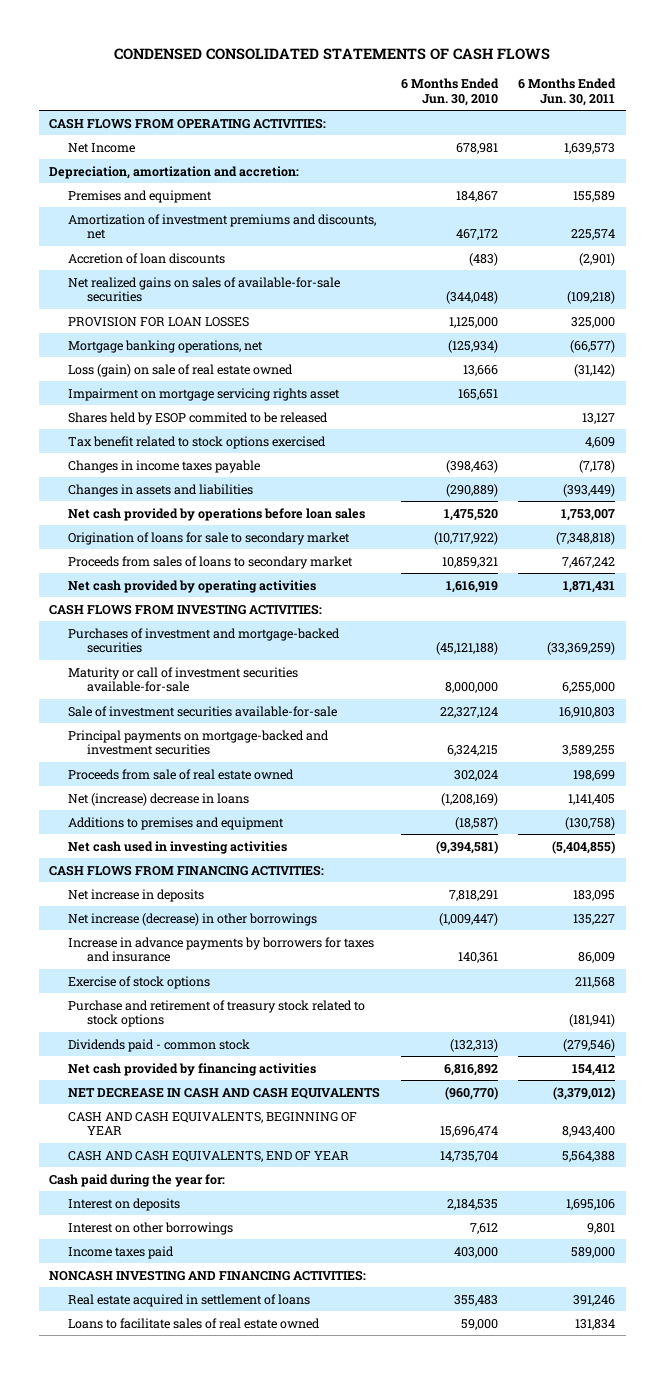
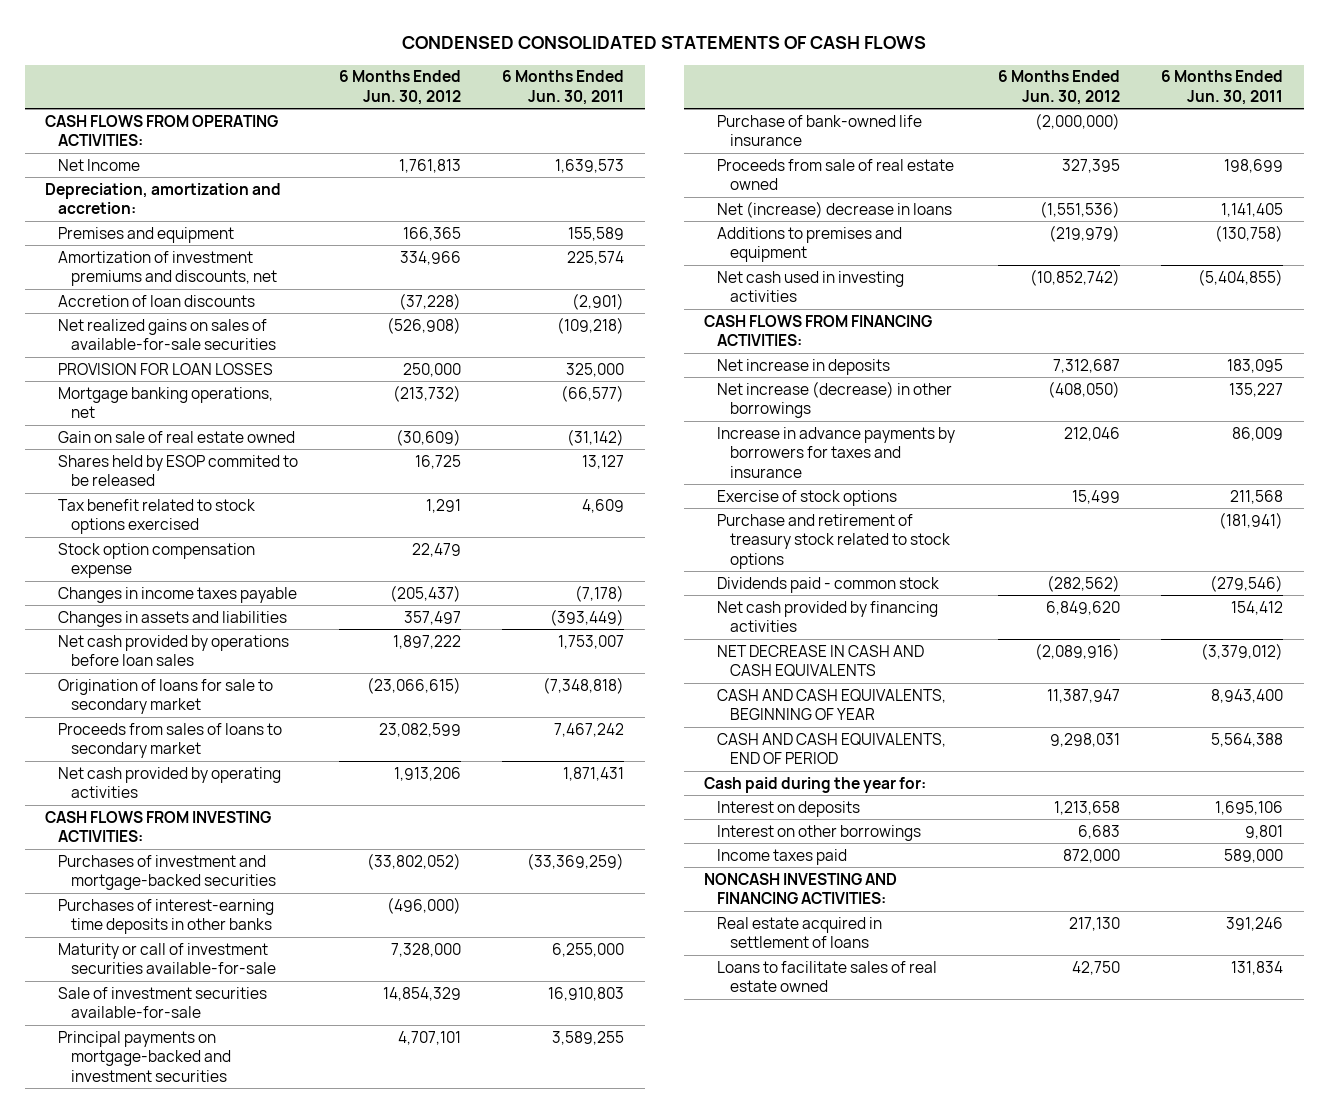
- | 6 Months Ended Jun. 30, 2010 | 6 Months Ended Jun. 30, 2011
+ | 6 Months Ended Jun. 30, 2012 | 6 Months Ended Jun. 30, 2011
- Loss (gain) on sale of real estate owned | 13,666 | (31,142)
- Impairment on mortgage servicing rights asset | 165,651 |
+ Gain on sale of real estate owned | (30,609) | (31,142)
+ Stock option compensation expense | 22,479 |
+ Purchases of interest-earning time deposits in other banks | (496,000) |
+ Purchase of bank-owned life insurance | (2,000,000) |
- CASH AND CASH EQUIVALENTS, END OF YEAR | 14,735,704 | 5,564,388
+ CASH AND CASH EQUIVALENTS, END OF PERIOD | 9,298,031 | 5,564,388

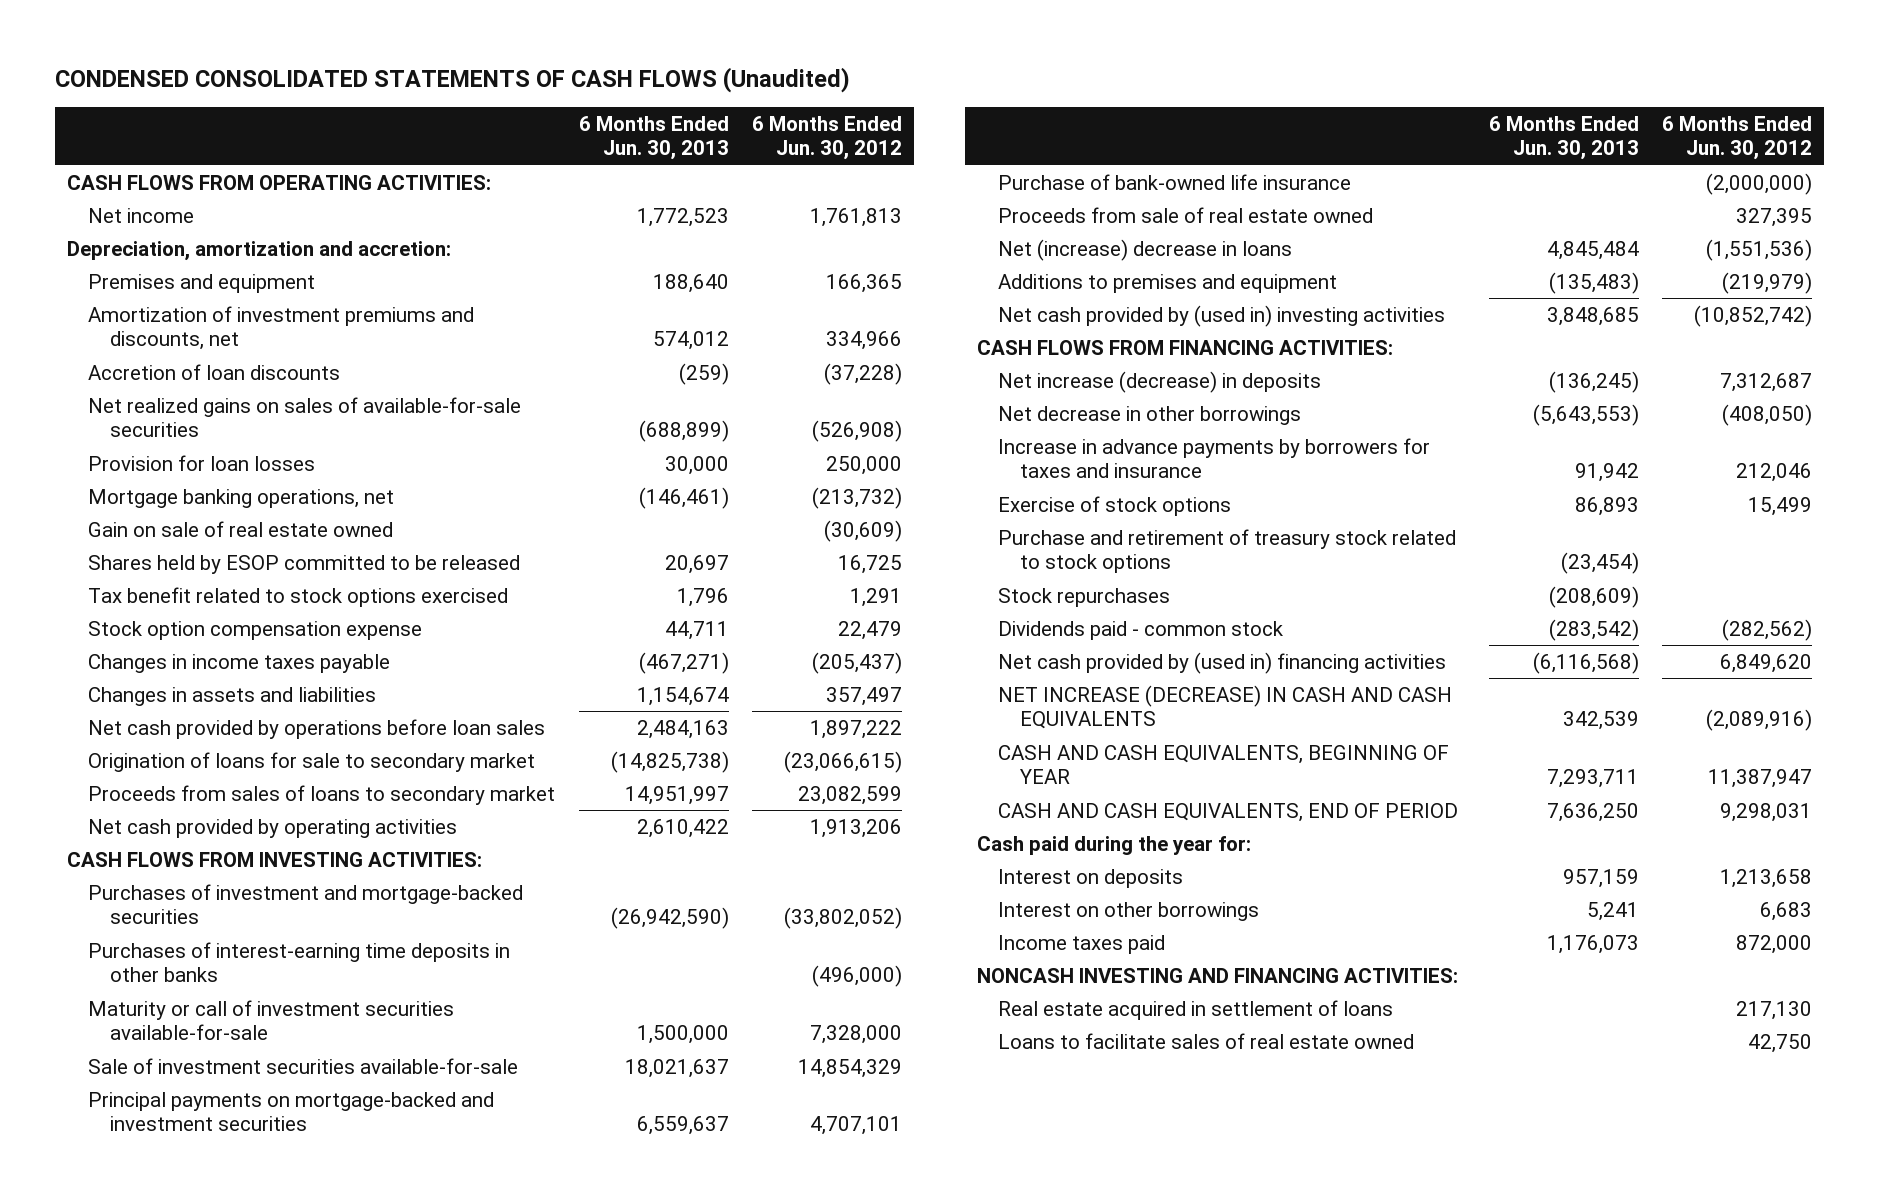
- CONDENSED CONSOLIDATED STATEMENTS OF CASH FLOWS
+ CONDENSED CONSOLIDATED STATEMENTS OF CASH FLOWS (Unaudited)
- | 6 Months Ended Jun. 30, 2012 | 6 Months Ended Jun. 30, 2011
+ | 6 Months Ended Jun. 30, 2013 | 6 Months Ended Jun. 30, 2012
- Net Income | 1,761,813 | 1,639,573
+ Net income | 1,772,523 | 1,761,813
- PROVISION FOR LOAN LOSSES | 250,000 | 325,000
+ Provision for loan losses | 30,000 | 250,000
- Shares held by ESOP commited to be released | 16,725 | 13,127
+ Shares held by ESOP committed to be released | 20,697 | 16,725
- Net cash used in investing activities | (10,852,742) | (5,404,855)
+ Net cash provided by (used in) investing activities | 3,848,685 | (10,852,742)
- Net increase in deposits | 7,312,687 | 183,095
- Net increase (decrease) in other borrowings | (408,050) | 135,227
+ Net increase (decrease) in deposits | (136,245) | 7,312,687
+ Net decrease in other borrowings | (5,643,553) | (408,050)
+ Stock repurchases | (208,609) |
- Net cash provided by financing activities | 6,849,620 | 154,412
- NET DECREASE IN CASH AND CASH EQUIVALENTS | (2,089,916) | (3,379,012)
+ Net cash provided by (used in) financing activities | (6,116,568) | 6,849,620
+ NET INCREASE (DECREASE) IN CASH AND CASH EQUIVALENTS | 342,539 | (2,089,916)

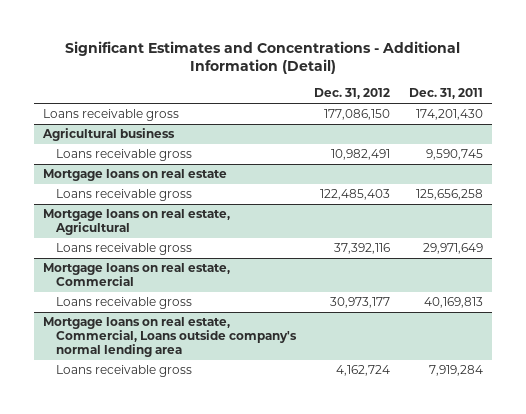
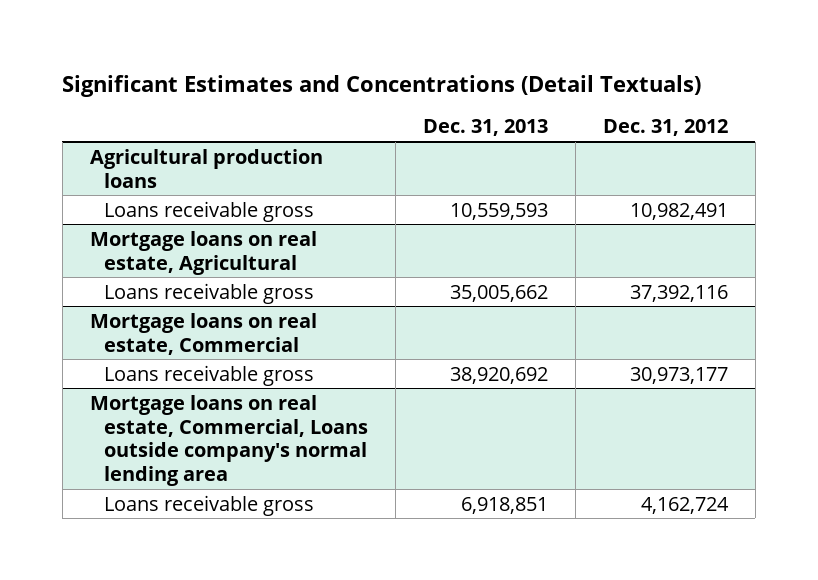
- Significant Estimates and Concentrations - Additional Information (Detail)
+ Significant Estimates and Concentrations (Detail Textuals)
- | Dec. 31, 2012 | Dec. 31, 2011
+ | Dec. 31, 2013 | Dec. 31, 2012
- Loans receivable gross | 177,086,150 | 174,201,430
- Agricultural business
+ Agricultural production loans
- Mortgage loans on real estate
- Loans receivable gross | 122,485,403 | 125,656,258

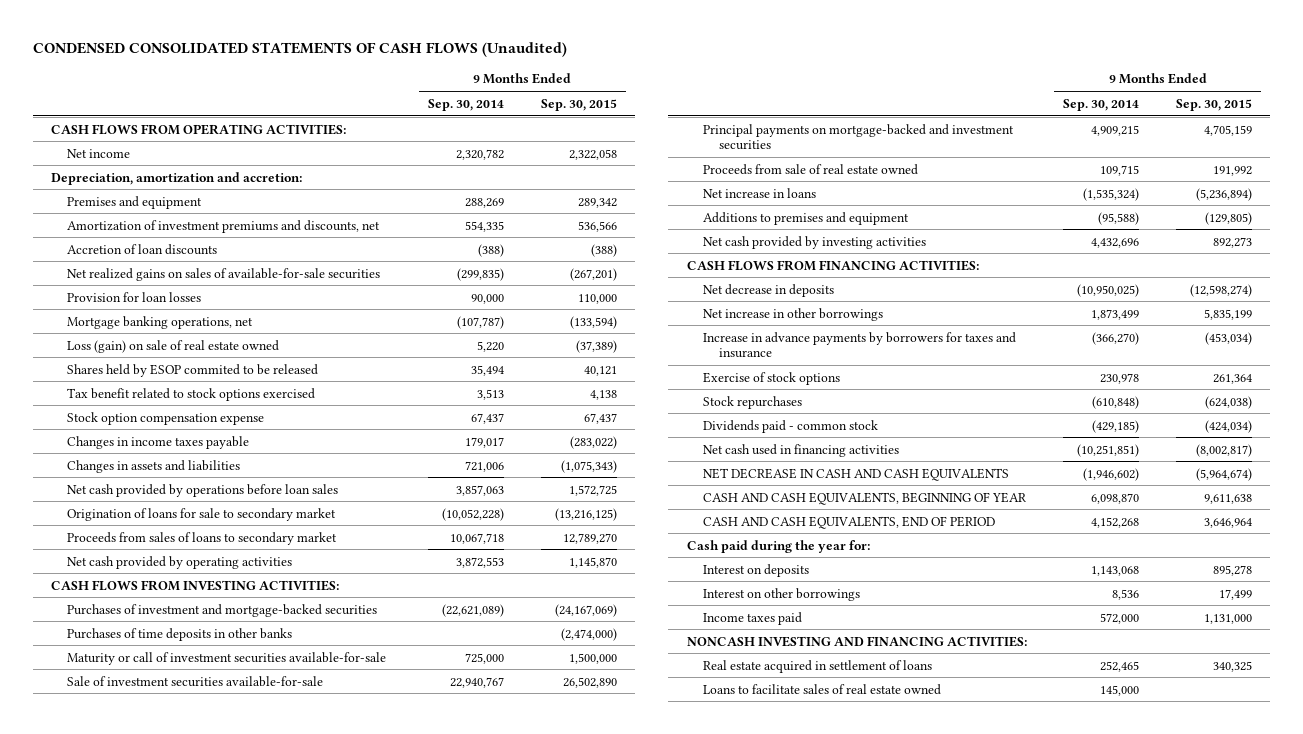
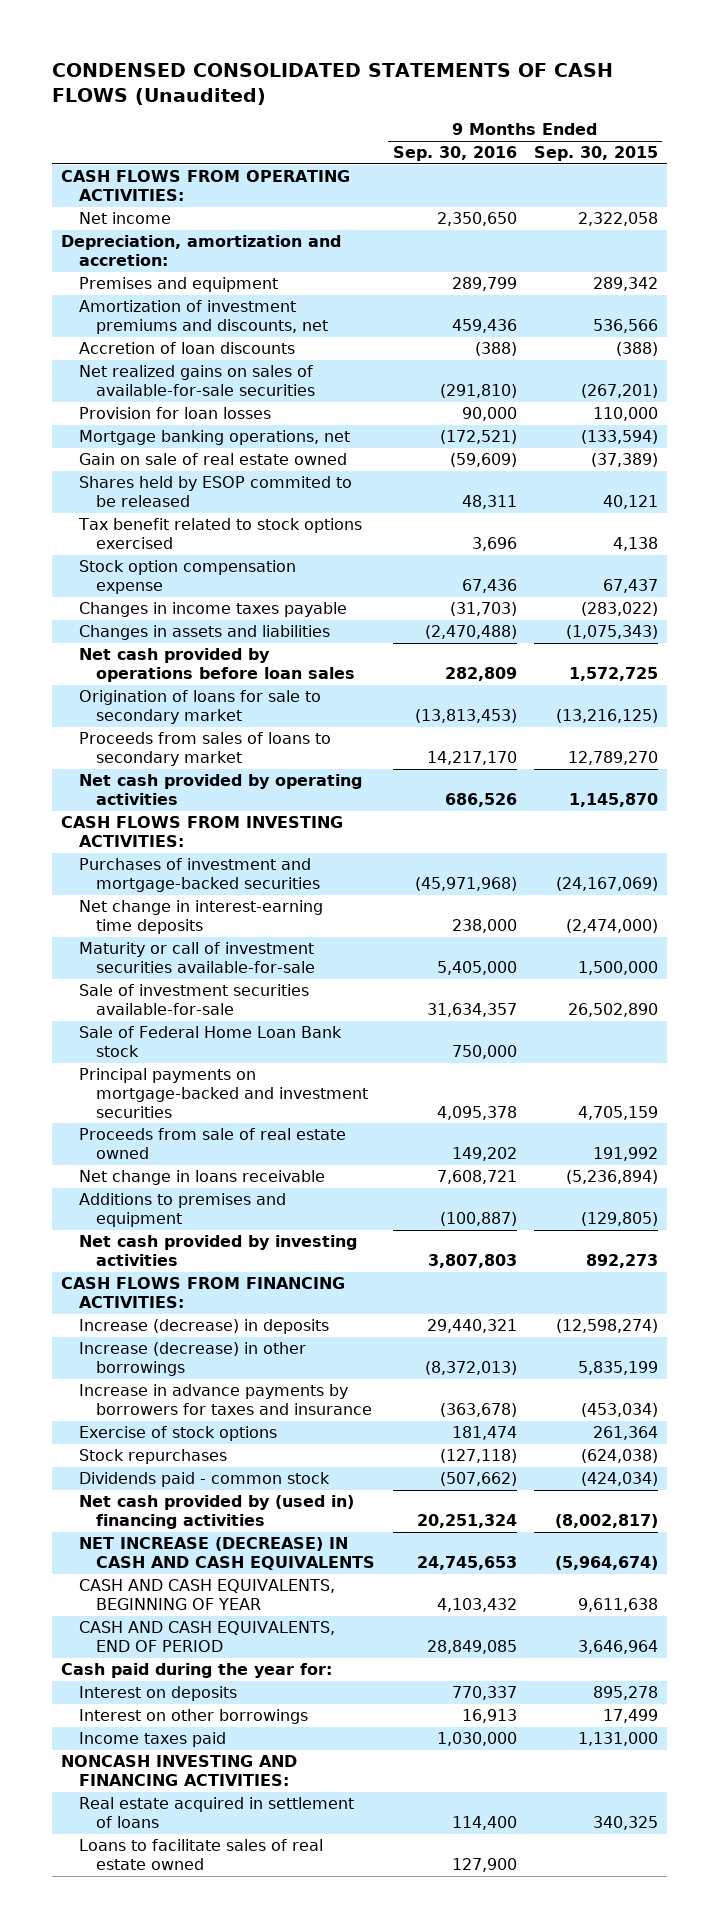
- | 9 Months Ended Sep. 30, 2014 | 9 Months Ended Sep. 30, 2015
+ | 9 Months Ended Sep. 30, 2016 | 9 Months Ended Sep. 30, 2015
- Loss (gain) on sale of real estate owned | 5,220 | (37,389)
+ Gain on sale of real estate owned | (59,609) | (37,389)
- Purchases of time deposits in other banks | | (2,474,000)
+ Net change in interest-earning time deposits | 238,000 | (2,474,000)
+ Sale of Federal Home Loan Bank stock | 750,000 |
- Net increase in loans | (1,535,324) | (5,236,894)
+ Net change in loans receivable | 7,608,721 | (5,236,894)
- Net decrease in deposits | (10,950,025) | (12,598,274)
- Net increase in other borrowings | 1,873,499 | 5,835,199
+ Increase (decrease) in deposits | 29,440,321 | (12,598,274)
+ Increase (decrease) in other borrowings | (8,372,013) | 5,835,199
- Net cash used in financing activities | (10,251,851) | (8,002,817)
- NET DECREASE IN CASH AND CASH EQUIVALENTS | (1,946,602) | (5,964,674)
+ Net cash provided by (used in) financing activities | 20,251,324 | (8,002,817)
+ NET INCREASE (DECREASE) IN CASH AND CASH EQUIVALENTS | 24,745,653 | (5,964,674)

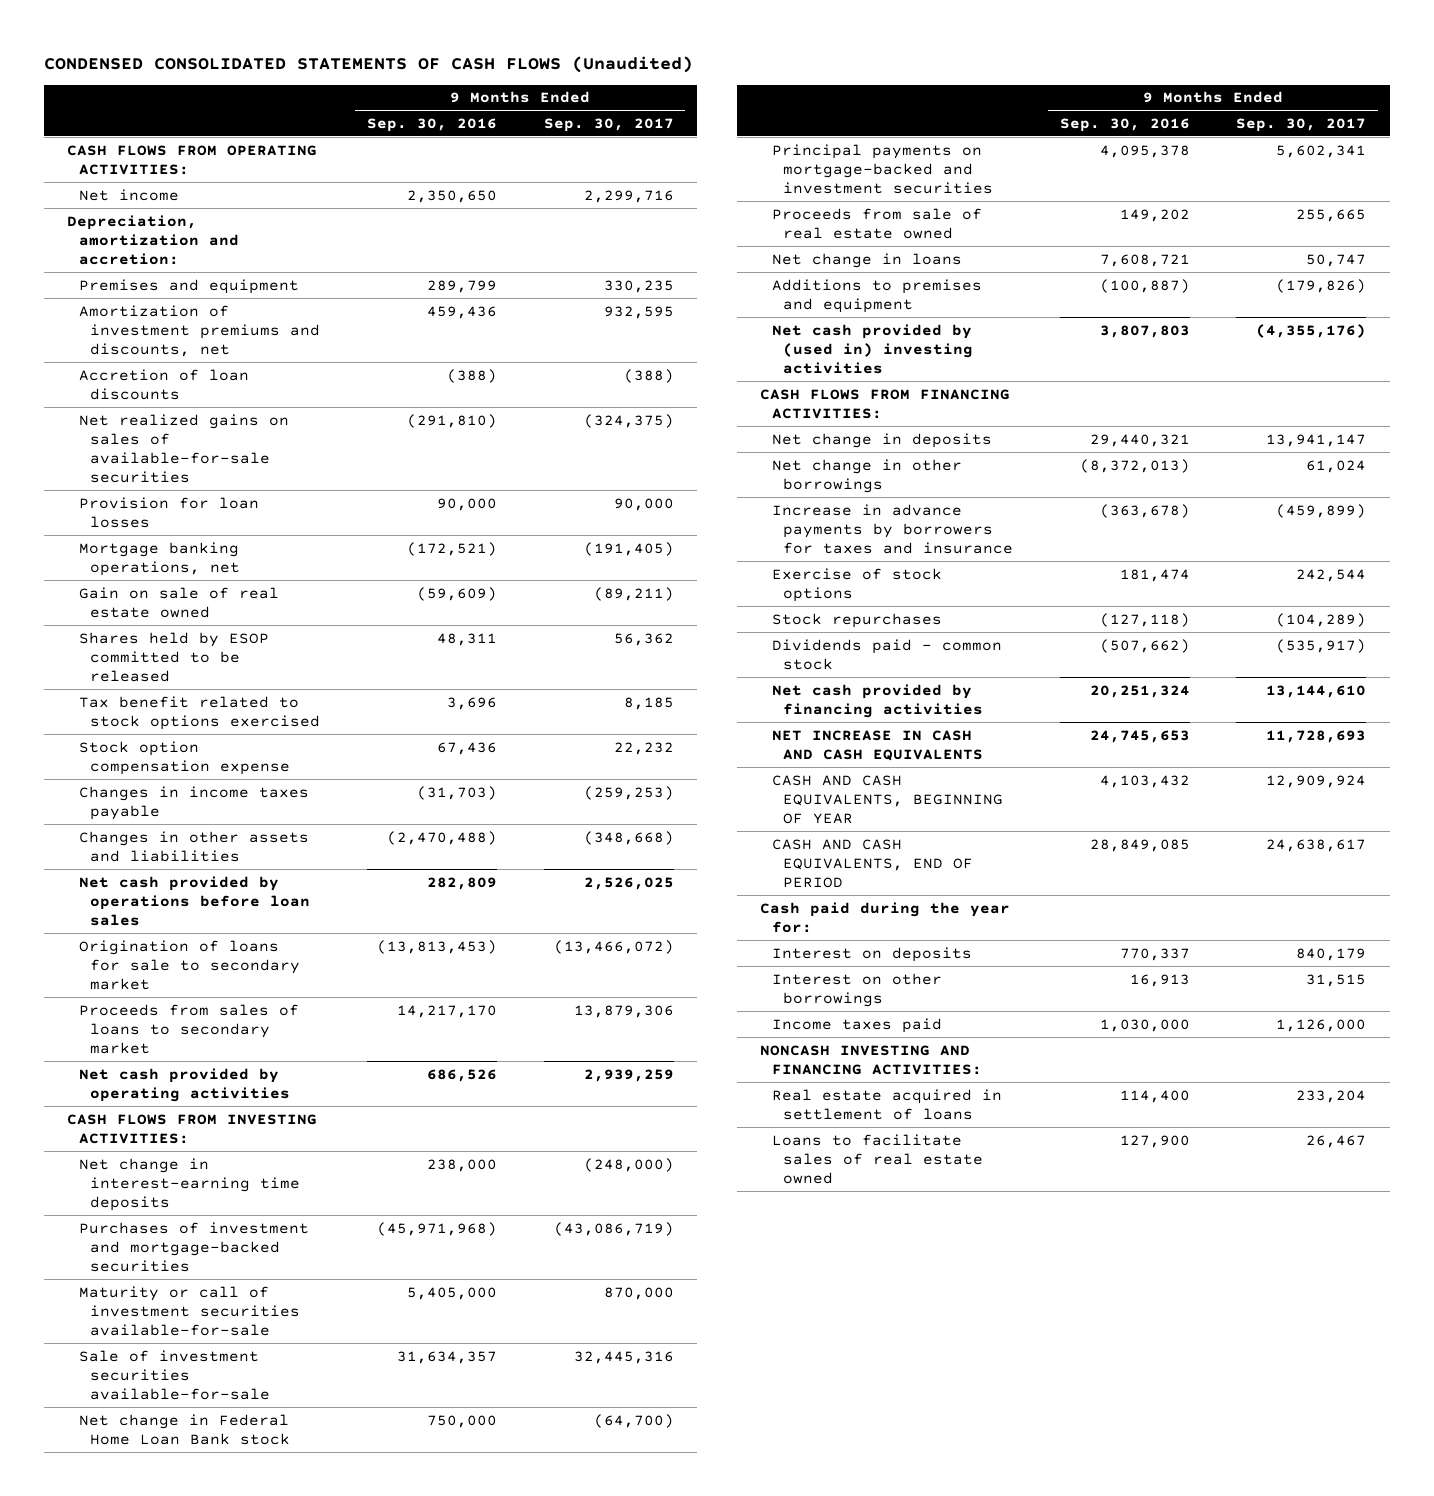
- | 9 Months Ended Sep. 30, 2016 | 9 Months Ended Sep. 30, 2015
+ | 9 Months Ended Sep. 30, 2016 | 9 Months Ended Sep. 30, 2017
- Shares held by ESOP commited to be released | 48,311 | 40,121
+ Shares held by ESOP committed to be released | 48,311 | 56,362
- Changes in assets and liabilities | (2,470,488) | (1,075,343)
+ Changes in other assets and liabilities | (2,470,488) | (348,668)
moved down: Purchases of investment and mortgage-backed securities | (45,971,968) | (43,086,719)
- Sale of Federal Home Loan Bank stock | 750,000 |
+ Net change in Federal Home Loan Bank stock | 750,000 | (64,700)
- Net change in loans receivable | 7,608,721 | (5,236,894)
+ Net change in loans | 7,608,721 | 50,747
- Net cash provided by investing activities | 3,807,803 | 892,273
+ Net cash provided by (used in) investing activities | 3,807,803 | (4,355,176)
- Increase (decrease) in deposits | 29,440,321 | (12,598,274)
- Increase (decrease) in other borrowings | (8,372,013) | 5,835,199
+ Net change in deposits | 29,440,321 | 13,941,147
+ Net change in other borrowings | (8,372,013) | 61,024
- Net cash provided by (used in) financing activities | 20,251,324 | (8,002,817)
- NET INCREASE (DECREASE) IN CASH AND CASH EQUIVALENTS | 24,745,653 | (5,964,674)
+ Net cash provided by financing activities | 20,251,324 | 13,144,610
+ NET INCREASE IN CASH AND CASH EQUIVALENTS | 24,745,653 | 11,728,693

